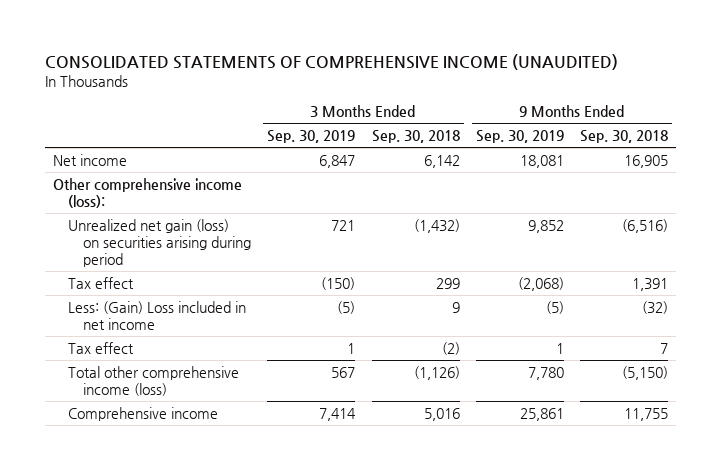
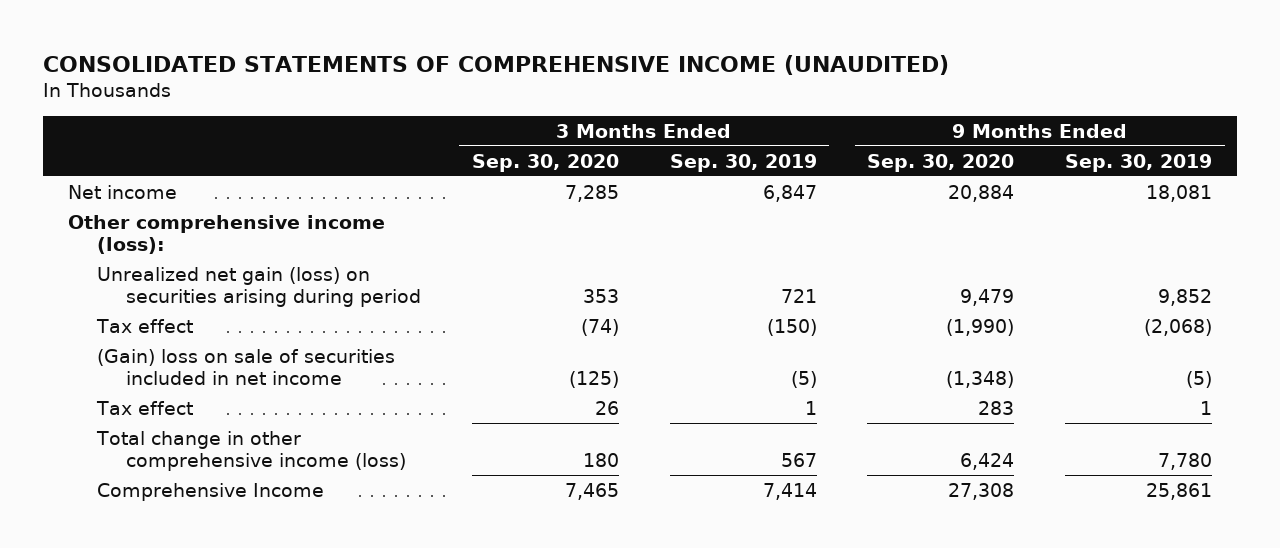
- | 3 Months Ended Sep. 30, 2019 | 3 Months Ended Sep. 30, 2018 | 9 Months Ended Sep. 30, 2019 | 9 Months Ended Sep. 30, 2018
+ | 3 Months Ended Sep. 30, 2020 | 3 Months Ended Sep. 30, 2019 | 9 Months Ended Sep. 30, 2020 | 9 Months Ended Sep. 30, 2019
- Less: (Gain) Loss included in net income | (5) | 9 | (5) | (32)
+ (Gain) loss on sale of securities included in net income | (125) | (5) | (1,348) | (5)
- Total other comprehensive income (loss) | 567 | (1,126) | 7,780 | (5,150)
- Comprehensive income | 7,414 | 5,016 | 25,861 | 11,755
+ Total change in other comprehensive income (loss) | 180 | 567 | 6,424 | 7,780
+ Comprehensive Income | 7,465 | 7,414 | 27,308 | 25,861

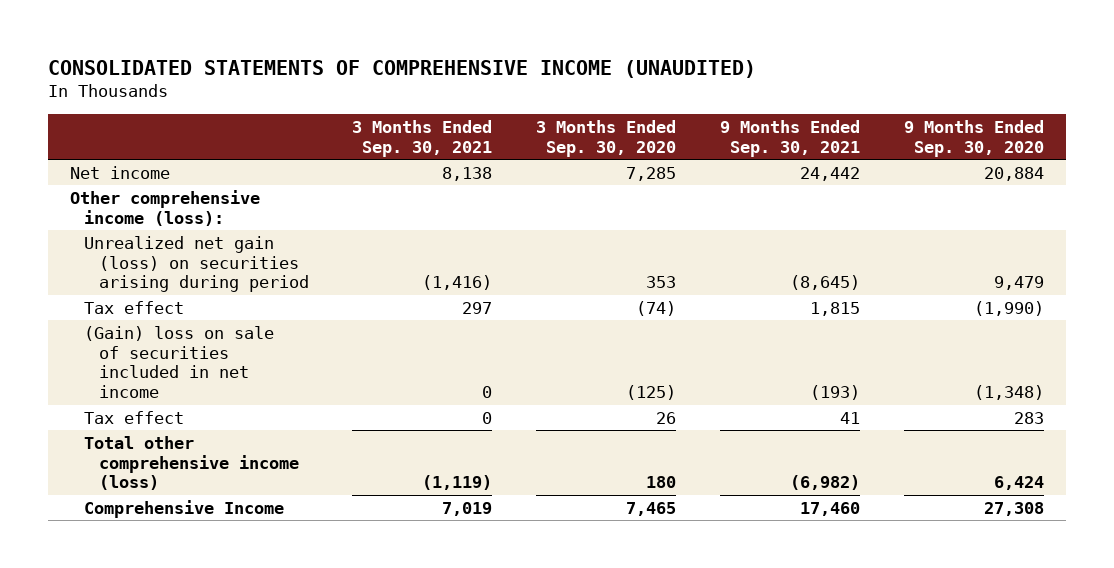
- | 3 Months Ended Sep. 30, 2020 | 3 Months Ended Sep. 30, 2019 | 9 Months Ended Sep. 30, 2020 | 9 Months Ended Sep. 30, 2019
+ | 3 Months Ended Sep. 30, 2021 | 3 Months Ended Sep. 30, 2020 | 9 Months Ended Sep. 30, 2021 | 9 Months Ended Sep. 30, 2020
- Total change in other comprehensive income (loss) | 180 | 567 | 6,424 | 7,780
+ Total other comprehensive income (loss) | (1,119) | 180 | (6,982) | 6,424

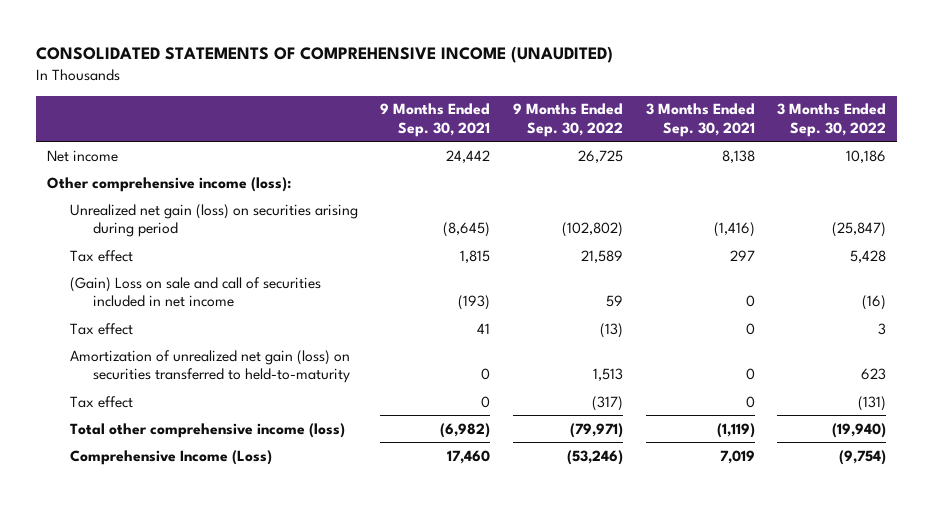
- | 3 Months Ended Sep. 30, 2021 | 3 Months Ended Sep. 30, 2020 | 9 Months Ended Sep. 30, 2021 | 9 Months Ended Sep. 30, 2020
+ | 9 Months Ended Sep. 30, 2021 | 9 Months Ended Sep. 30, 2022 | 3 Months Ended Sep. 30, 2021 | 3 Months Ended Sep. 30, 2022
- (Gain) loss on sale of securities included in net income | 0 | (125) | (193) | (1,348)
+ (Gain) Loss on sale and call of securities included in net income | (193) | 59 | 0 | (16)
+ Amortization of unrealized net gain (loss) on securities transferred to held-to-maturity | 0 | 1,513 | 0 | 623
+ Tax effect | 0 | (317) | 0 | (131)
- Comprehensive Income | 7,019 | 7,465 | 17,460 | 27,308
+ Comprehensive Income (Loss) | 17,460 | (53,246) | 7,019 | (9,754)

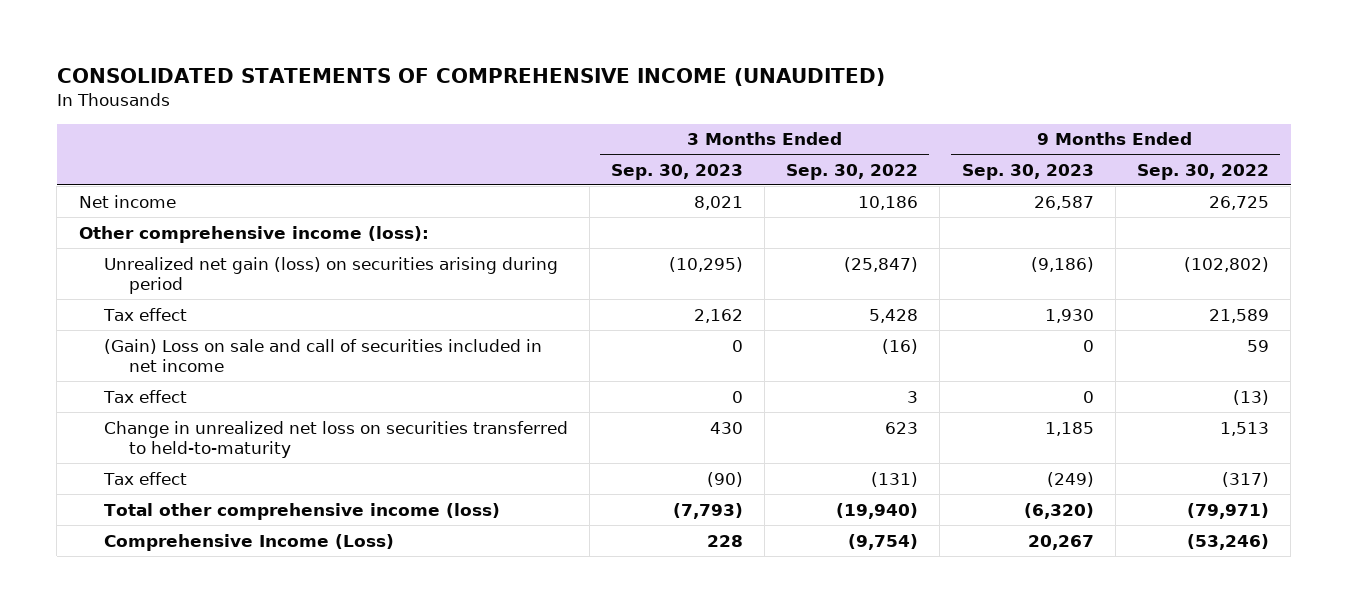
- | 9 Months Ended Sep. 30, 2021 | 9 Months Ended Sep. 30, 2022 | 3 Months Ended Sep. 30, 2021 | 3 Months Ended Sep. 30, 2022
+ | 3 Months Ended Sep. 30, 2023 | 3 Months Ended Sep. 30, 2022 | 9 Months Ended Sep. 30, 2023 | 9 Months Ended Sep. 30, 2022
- Amortization of unrealized net gain (loss) on securities transferred to held-to-maturity | 0 | 1,513 | 0 | 623
+ Change in unrealized net loss on securities transferred to held-to-maturity | 430 | 623 | 1,185 | 1,513

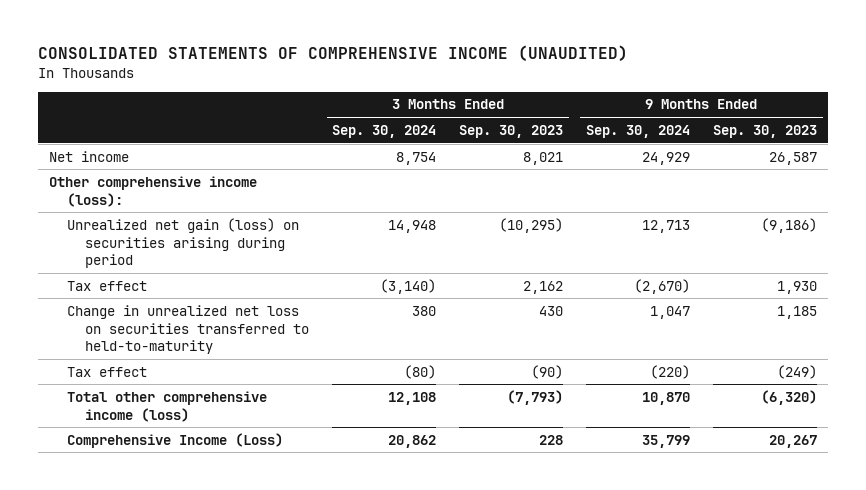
- | 3 Months Ended Sep. 30, 2023 | 3 Months Ended Sep. 30, 2022 | 9 Months Ended Sep. 30, 2023 | 9 Months Ended Sep. 30, 2022
+ | 3 Months Ended Sep. 30, 2024 | 3 Months Ended Sep. 30, 2023 | 9 Months Ended Sep. 30, 2024 | 9 Months Ended Sep. 30, 2023
- (Gain) Loss on sale and call of securities included in net income | 0 | (16) | 0 | 59
- Tax effect | 0 | 3 | 0 | (13)

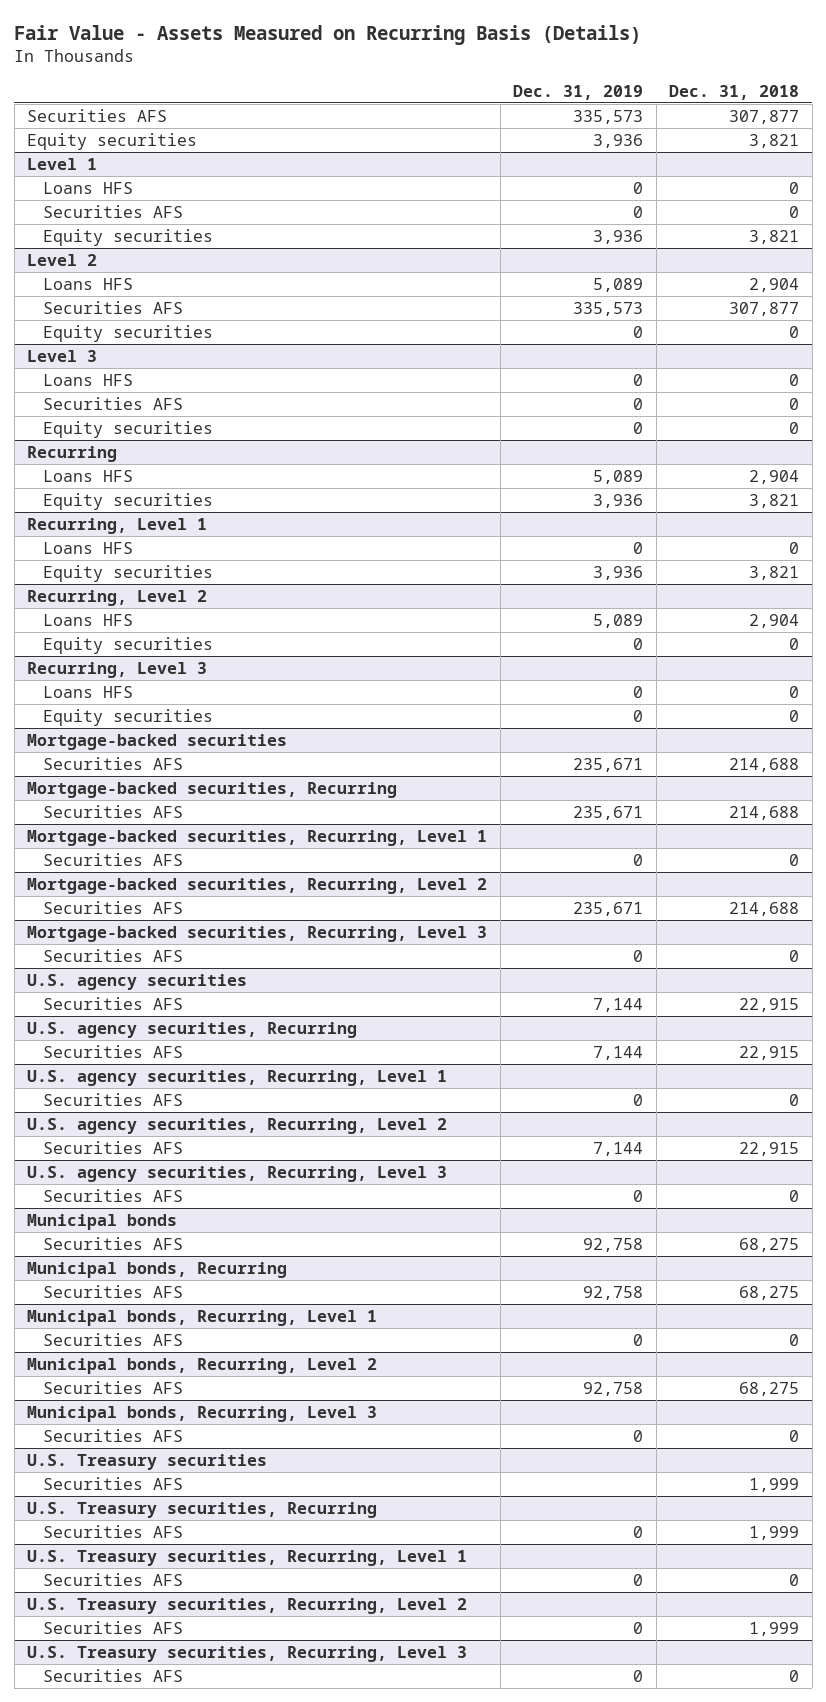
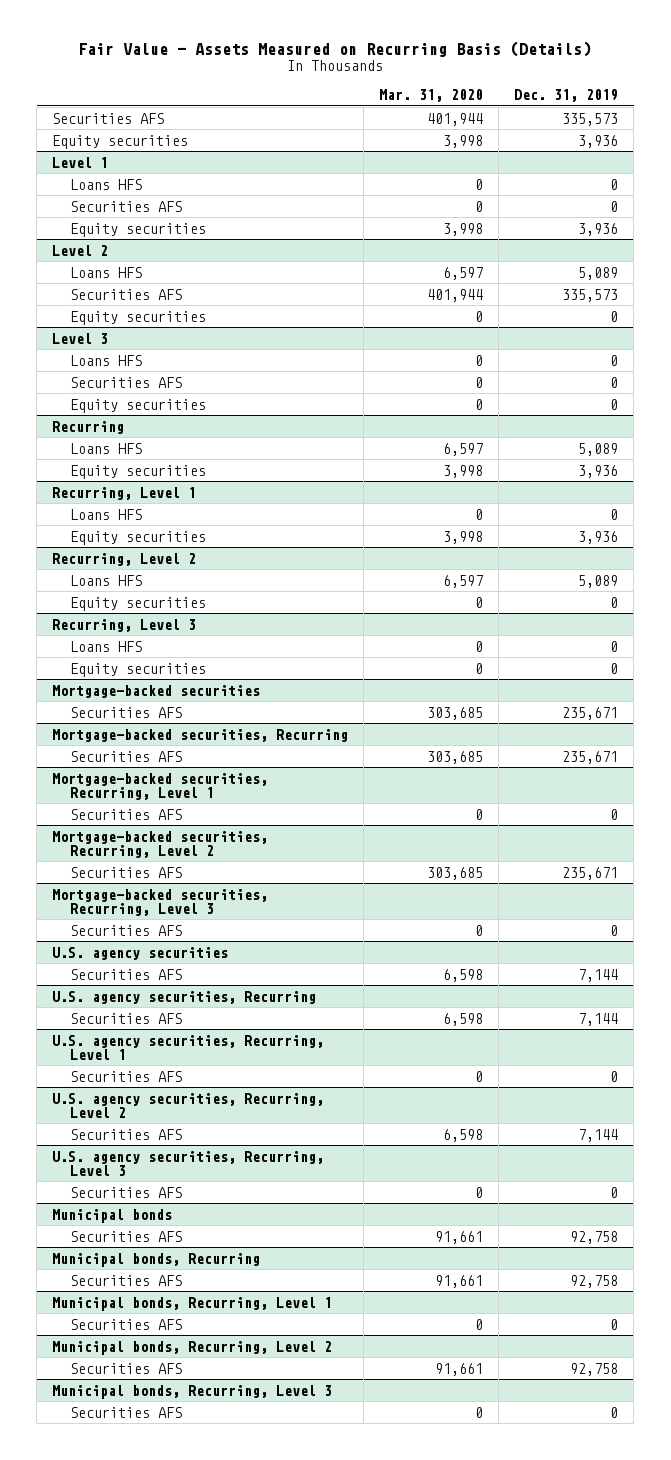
- | Dec. 31, 2019 | Dec. 31, 2018
+ | Mar. 31, 2020 | Dec. 31, 2019
- U.S. Treasury securities
- Securities AFS | | 1,999
- U.S. Treasury securities, Recurring
- Securities AFS | 0 | 1,999
- U.S. Treasury securities, Recurring, Level 1
- Securities AFS | 0 | 0
- U.S. Treasury securities, Recurring, Level 2
- Securities AFS | 0 | 1,999
- U.S. Treasury securities, Recurring, Level 3
- Securities AFS | 0 | 0

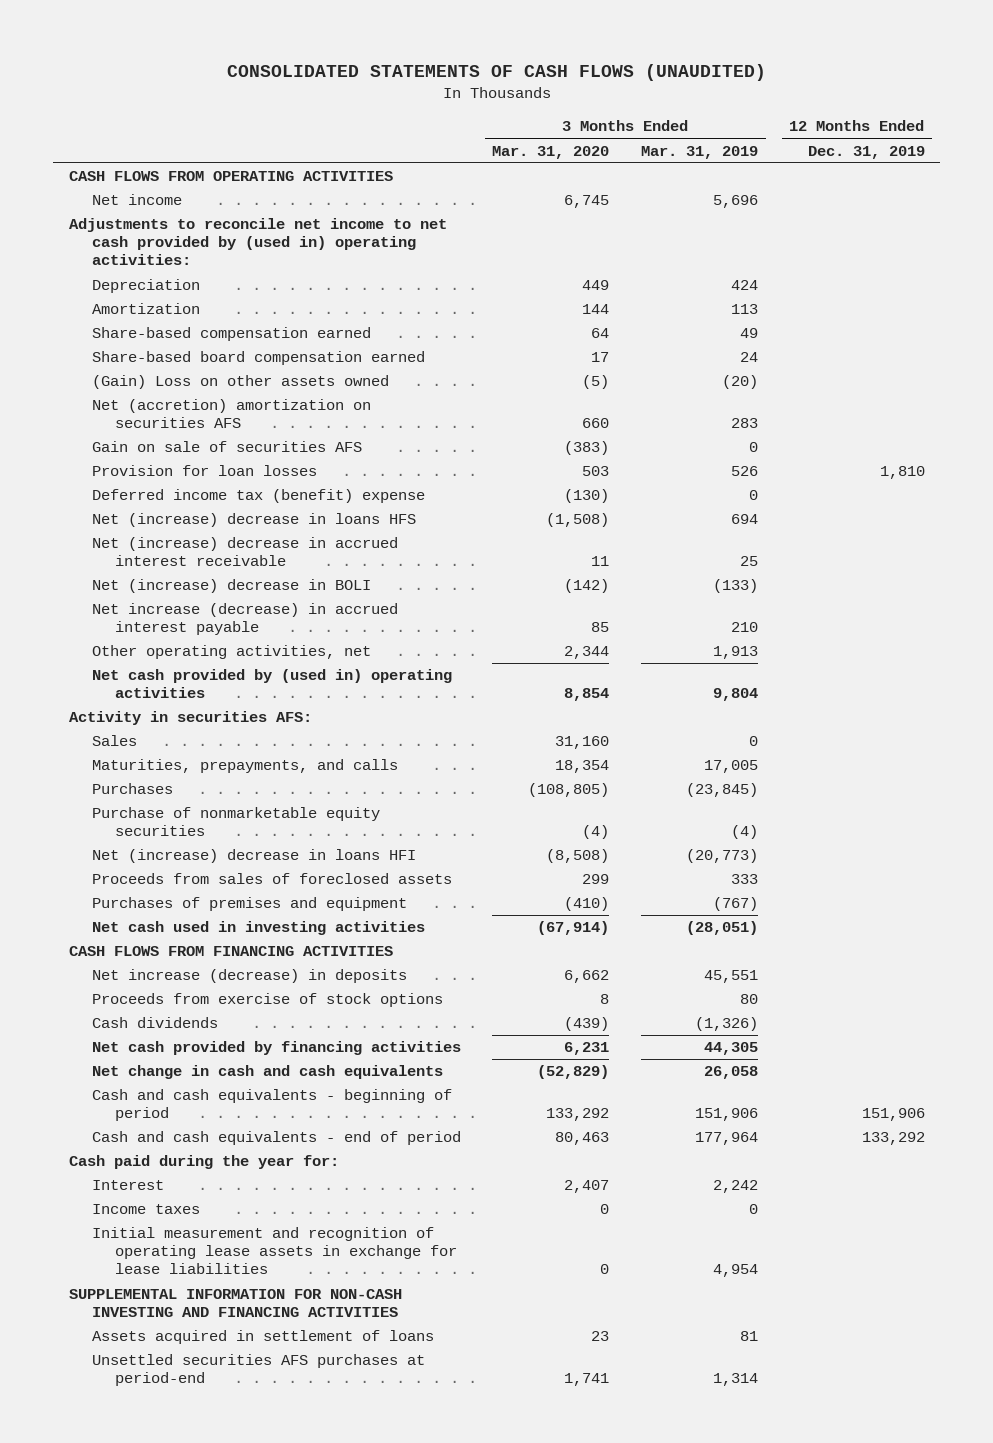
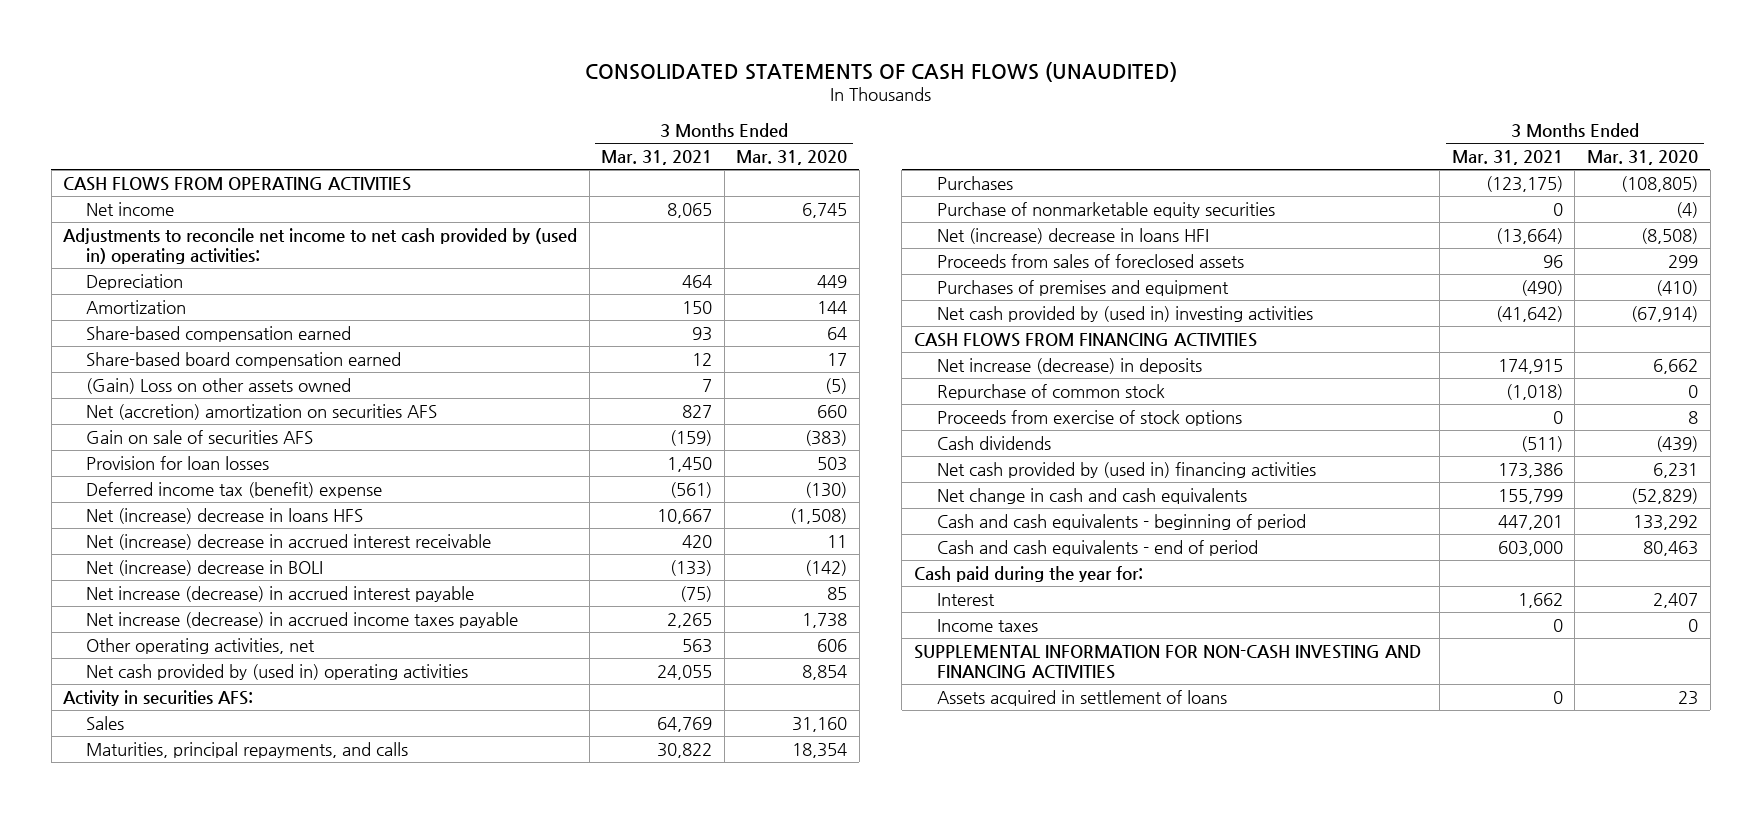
- | 3 Months Ended Mar. 31, 2020 | 3 Months Ended Mar. 31, 2019 | 12 Months Ended Dec. 31, 2019
+ | 3 Months Ended Mar. 31, 2021 | 3 Months Ended Mar. 31, 2020
- Other operating activities, net | 2,344 | 1,913 |
+ Net increase (decrease) in accrued income taxes payable | 2,265 | 1,738
+ Other operating activities, net | 563 | 606
- Maturities, prepayments, and calls | 18,354 | 17,005 |
+ Maturities, principal repayments, and calls | 30,822 | 18,354
- Net cash used in investing activities | (67,914) | (28,051) |
+ Net cash provided by (used in) investing activities | (41,642) | (67,914)
+ Repurchase of common stock | (1,018) | 0
- Net cash provided by financing activities | 6,231 | 44,305 |
+ Net cash provided by (used in) financing activities | 173,386 | 6,231
- Initial measurement and recognition of operating lease assets in exchange for lease liabilities | 0 | 4,954 |
- Unsettled securities AFS purchases at period-end | 1,741 | 1,314 |

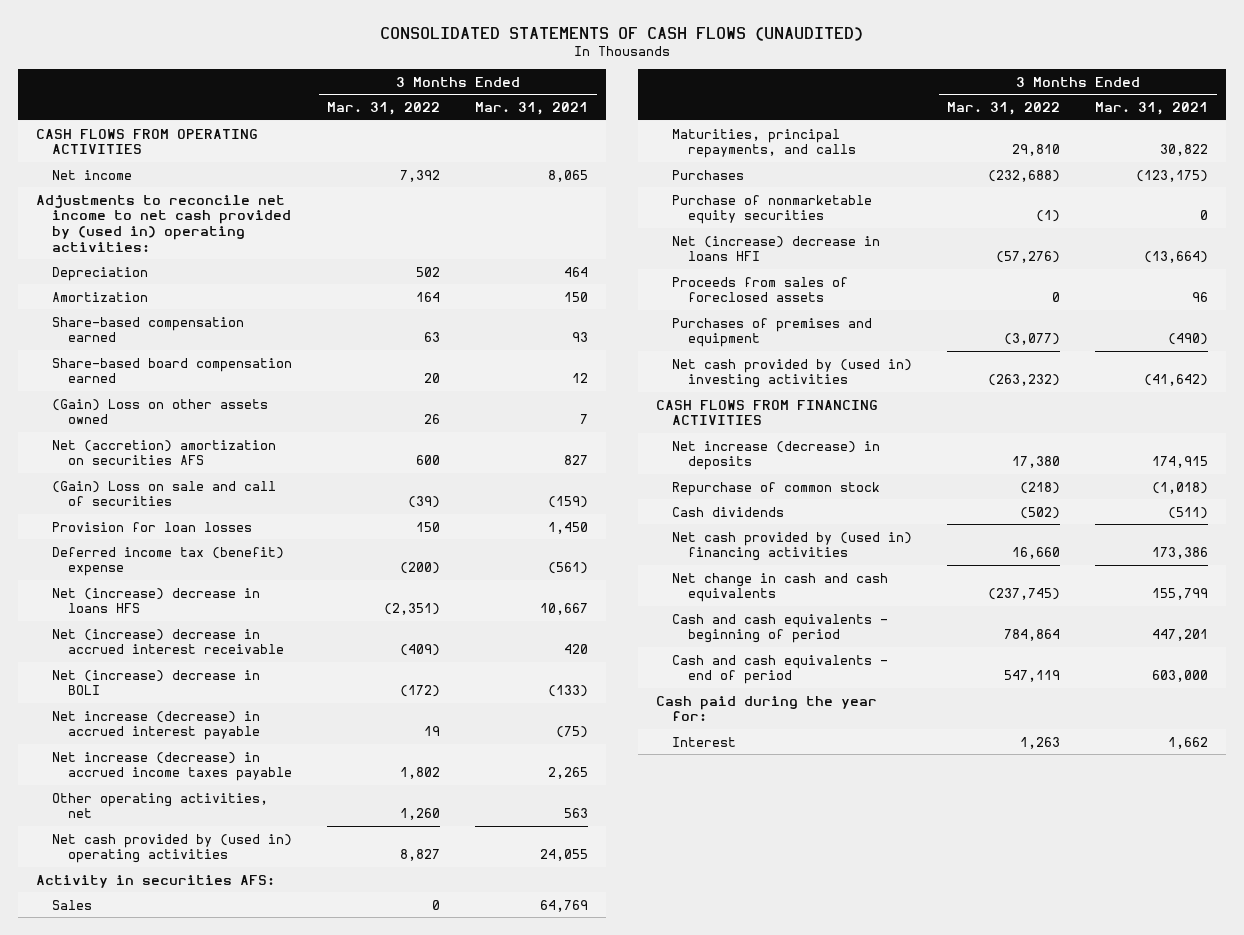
- | 3 Months Ended Mar. 31, 2021 | 3 Months Ended Mar. 31, 2020
+ | 3 Months Ended Mar. 31, 2022 | 3 Months Ended Mar. 31, 2021
- Gain on sale of securities AFS | (159) | (383)
+ (Gain) Loss on sale and call of securities | (39) | (159)
- Proceeds from exercise of stock options | 0 | 8
- Income taxes | 0 | 0
- SUPPLEMENTAL INFORMATION FOR NON-CASH INVESTING AND FINANCING ACTIVITIES
- Assets acquired in settlement of loans | 0 | 23

